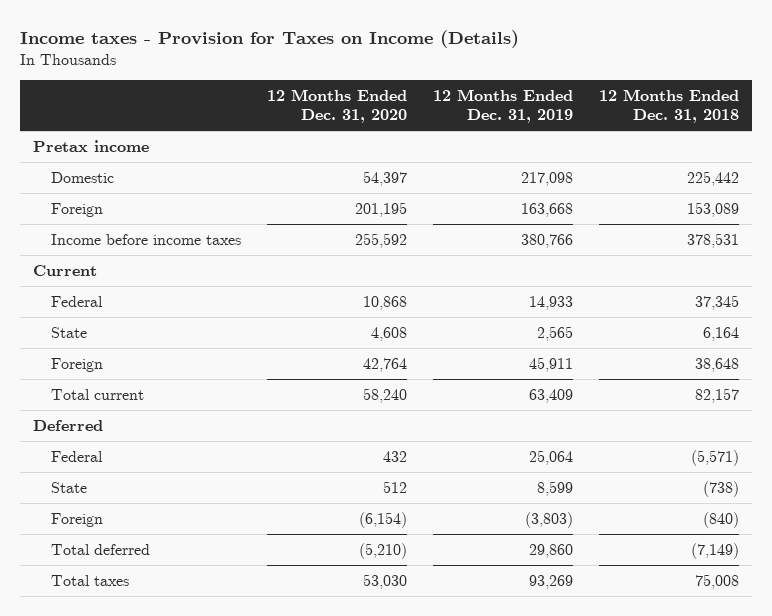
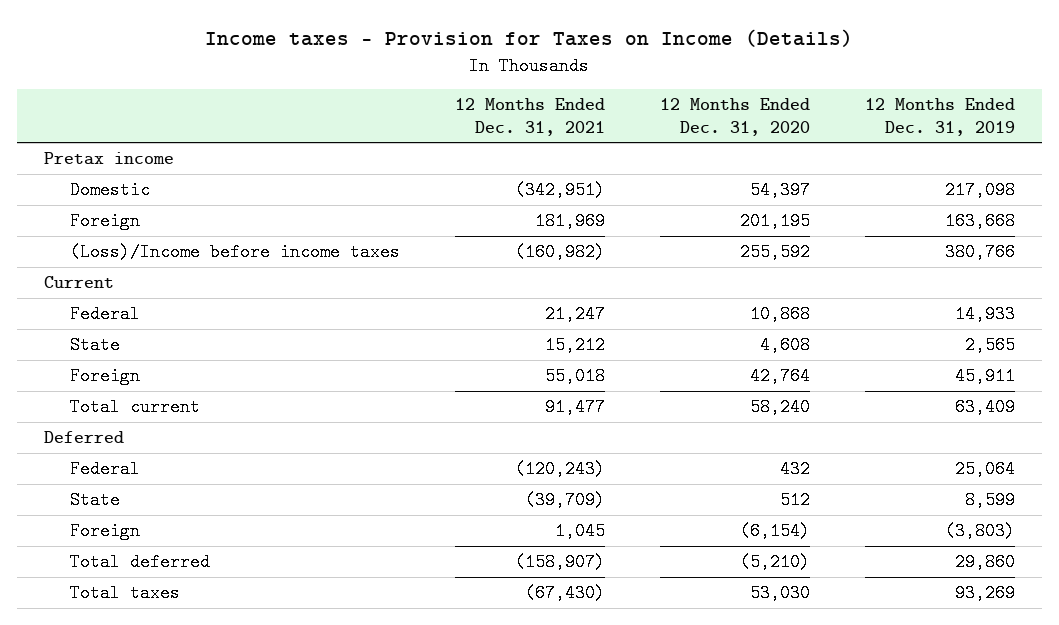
- | 12 Months Ended Dec. 31, 2020 | 12 Months Ended Dec. 31, 2019 | 12 Months Ended Dec. 31, 2018
+ | 12 Months Ended Dec. 31, 2021 | 12 Months Ended Dec. 31, 2020 | 12 Months Ended Dec. 31, 2019
- Income before income taxes | 255,592 | 380,766 | 378,531
+ (Loss)/Income before income taxes | (160,982) | 255,592 | 380,766

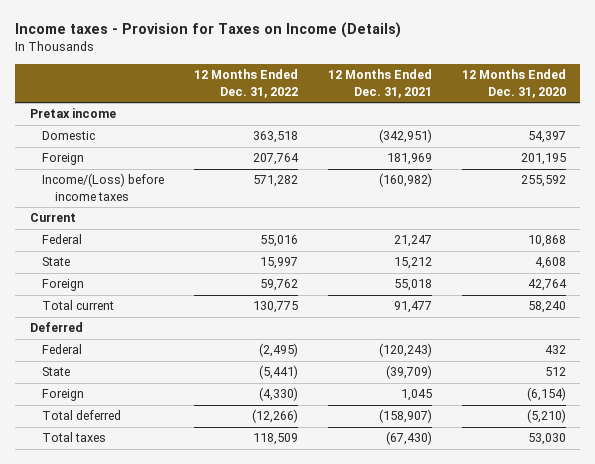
- | 12 Months Ended Dec. 31, 2021 | 12 Months Ended Dec. 31, 2020 | 12 Months Ended Dec. 31, 2019
+ | 12 Months Ended Dec. 31, 2022 | 12 Months Ended Dec. 31, 2021 | 12 Months Ended Dec. 31, 2020
- (Loss)/Income before income taxes | (160,982) | 255,592 | 380,766
+ Income/(Loss) before income taxes | 571,282 | (160,982) | 255,592

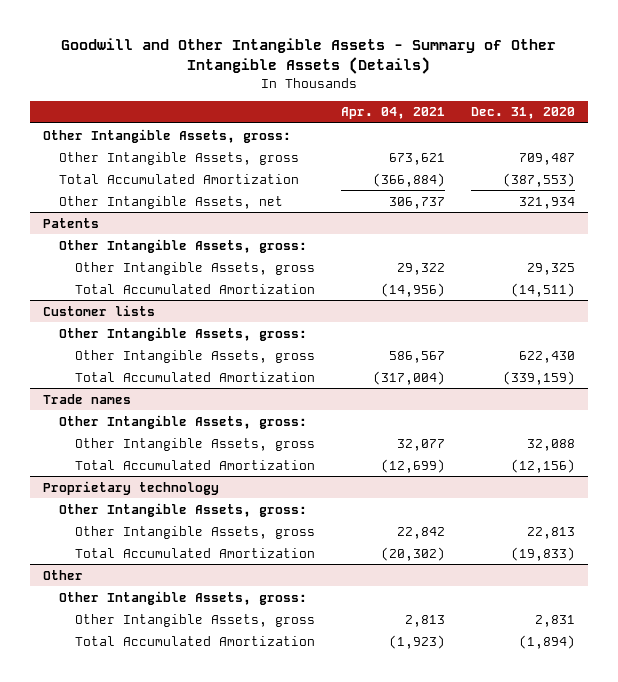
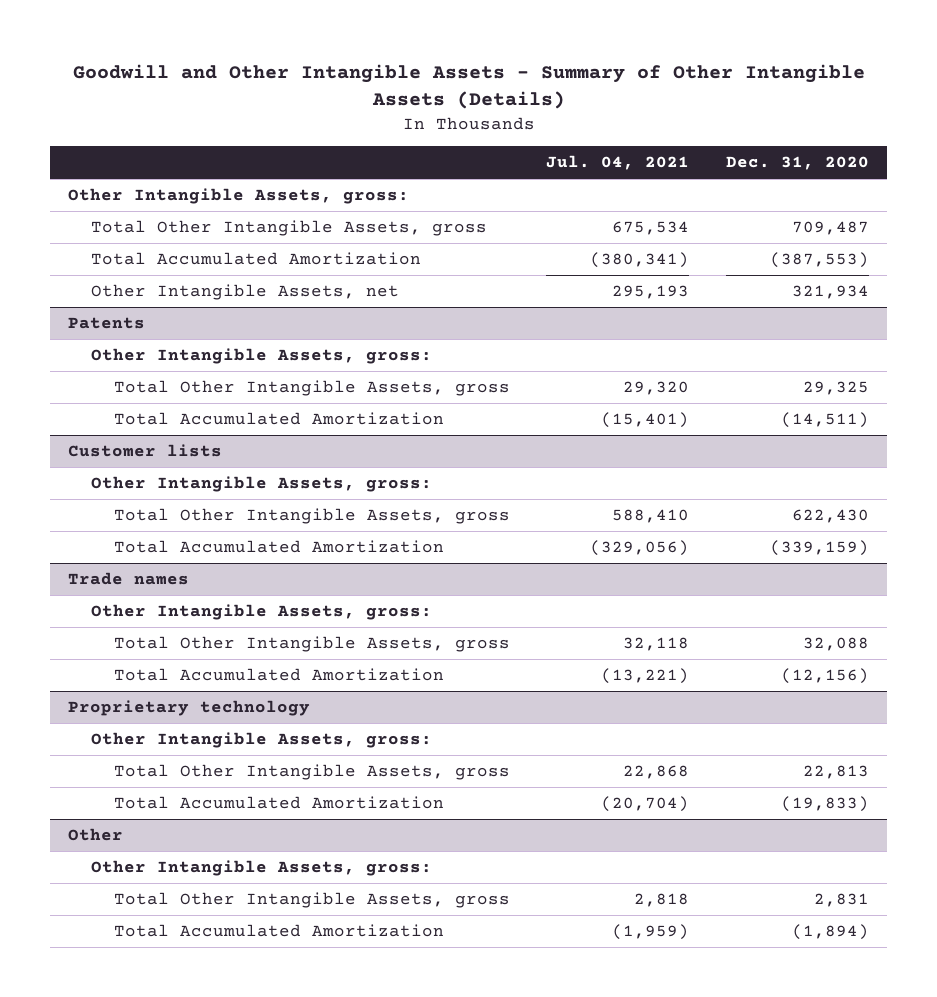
- | Apr. 04, 2021 | Dec. 31, 2020
+ | Jul. 04, 2021 | Dec. 31, 2020
- Other Intangible Assets, gross | 673,621 | 709,487
+ Total Other Intangible Assets, gross | 675,534 | 709,487
@ Patents
- Other Intangible Assets, gross | 29,322 | 29,325
+ Total Other Intangible Assets, gross | 29,320 | 29,325
@ Customer lists
- Other Intangible Assets, gross | 586,567 | 622,430
+ Total Other Intangible Assets, gross | 588,410 | 622,430
@ Trade names
- Other Intangible Assets, gross | 32,077 | 32,088
+ Total Other Intangible Assets, gross | 32,118 | 32,088
@ Proprietary technology
- Other Intangible Assets, gross | 22,842 | 22,813
+ Total Other Intangible Assets, gross | 22,868 | 22,813
@ Other
- Other Intangible Assets, gross | 2,813 | 2,831
+ Total Other Intangible Assets, gross | 2,818 | 2,831

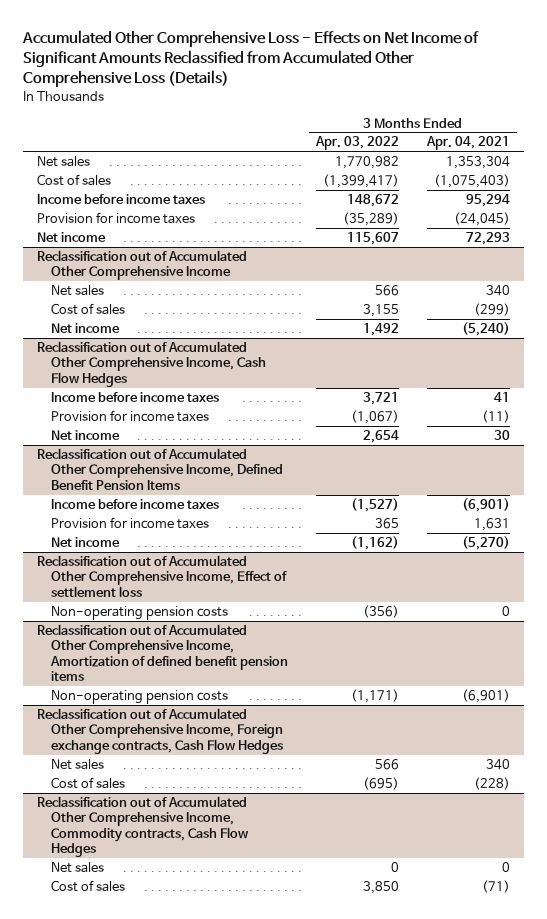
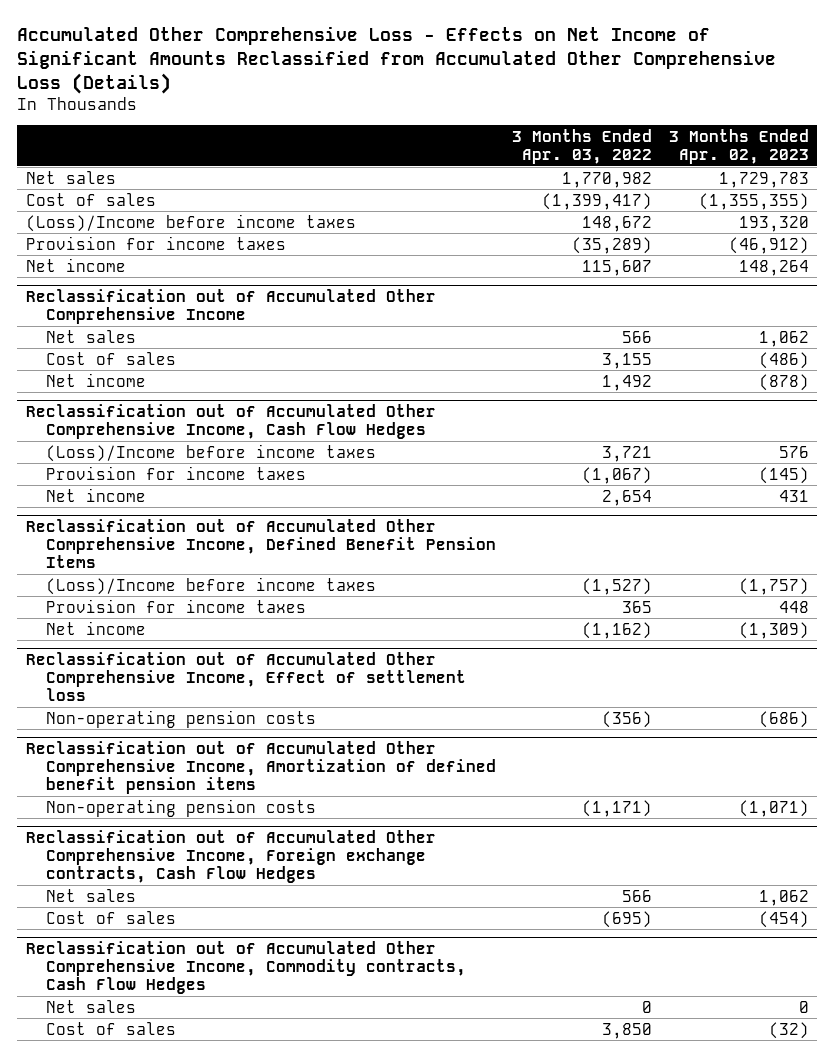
- | 3 Months Ended Apr. 03, 2022 | 3 Months Ended Apr. 04, 2021
+ | 3 Months Ended Apr. 03, 2022 | 3 Months Ended Apr. 02, 2023
- Income before income taxes | 148,672 | 95,294
+ (Loss)/Income before income taxes | 148,672 | 193,320
@ Reclassification out of Accumulated Other Comprehensive Income, Cash Flow Hedges
- Income before income taxes | 3,721 | 41
+ (Loss)/Income before income taxes | 3,721 | 576
@ Reclassification out of Accumulated Other Comprehensive Income, Defined Benefit Pension Items
- Income before income taxes | (1,527) | (6,901)
+ (Loss)/Income before income taxes | (1,527) | (1,757)

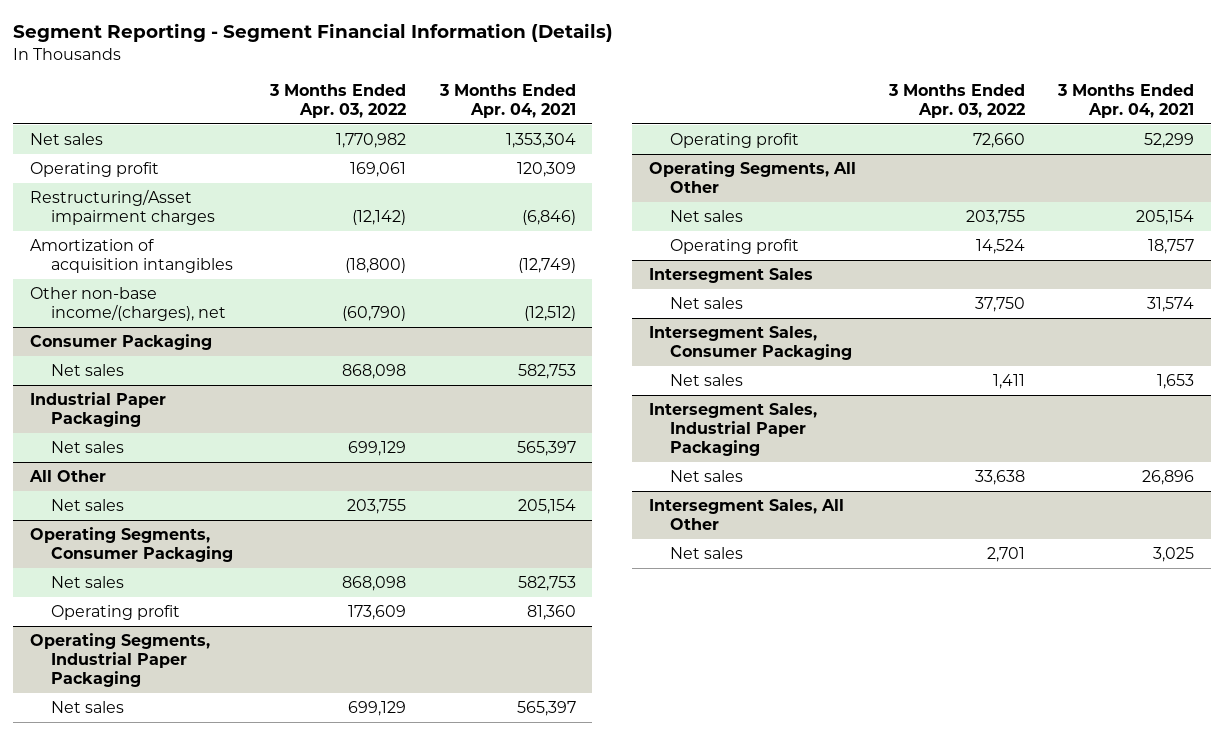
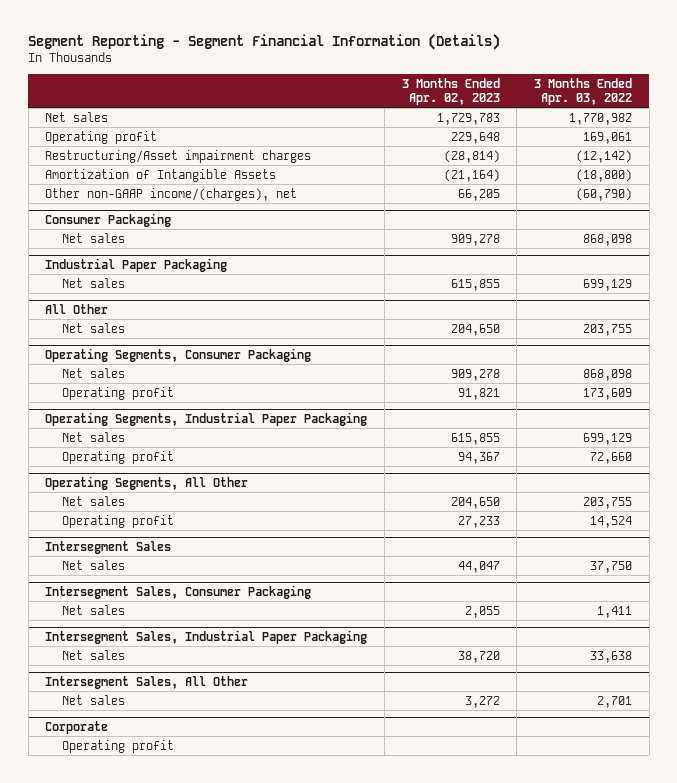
- | 3 Months Ended Apr. 03, 2022 | 3 Months Ended Apr. 04, 2021
+ | 3 Months Ended Apr. 02, 2023 | 3 Months Ended Apr. 03, 2022
- Amortization of acquisition intangibles | (18,800) | (12,749)
- Other non-base income/(charges), net | (60,790) | (12,512)
+ Amortization of Intangible Assets | (21,164) | (18,800)
+ Other non-GAAP income/(charges), net | 66,205 | (60,790)
+ Corporate
+ Operating profit

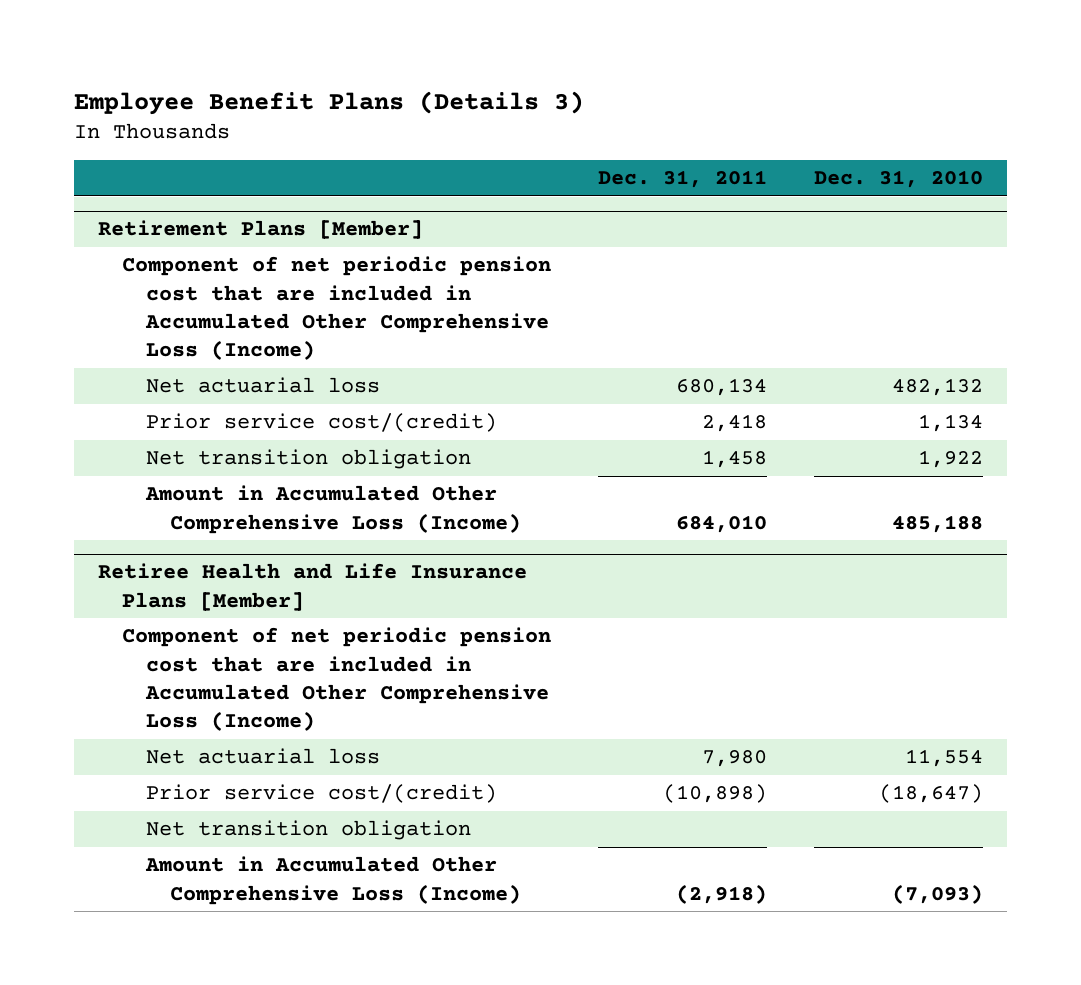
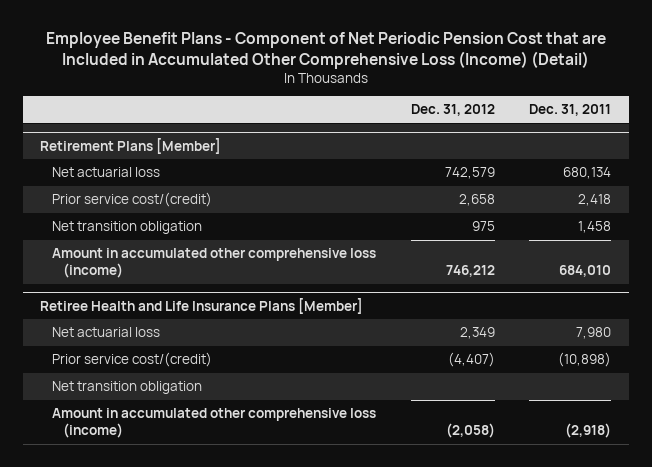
- Employee Benefit Plans (Details 3)
+ Employee Benefit Plans - Component of Net Periodic Pension Cost that are Included in Accumulated Other Comprehensive Loss (Income) (Detail)
- | Dec. 31, 2011 | Dec. 31, 2010
+ | Dec. 31, 2012 | Dec. 31, 2011
@ Retirement Plans [Member]
- Component of net periodic pension cost that are included in Accumulated Other Comprehensive Loss (Income)
- Amount in Accumulated Other Comprehensive Loss (Income) | 684,010 | 485,188
+ Amount in accumulated other comprehensive loss (income) | 746,212 | 684,010
@ Retiree Health and Life Insurance Plans [Member]
- Component of net periodic pension cost that are included in Accumulated Other Comprehensive Loss (Income)
- Amount in Accumulated Other Comprehensive Loss (Income) | (2,918) | (7,093)
+ Amount in accumulated other comprehensive loss (income) | (2,058) | (2,918)

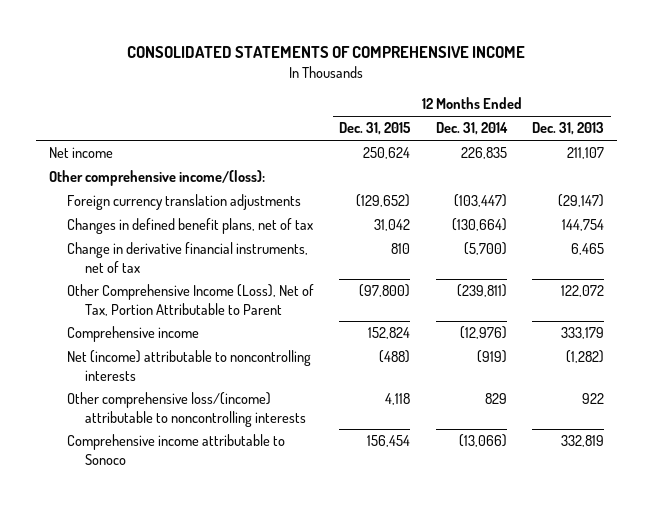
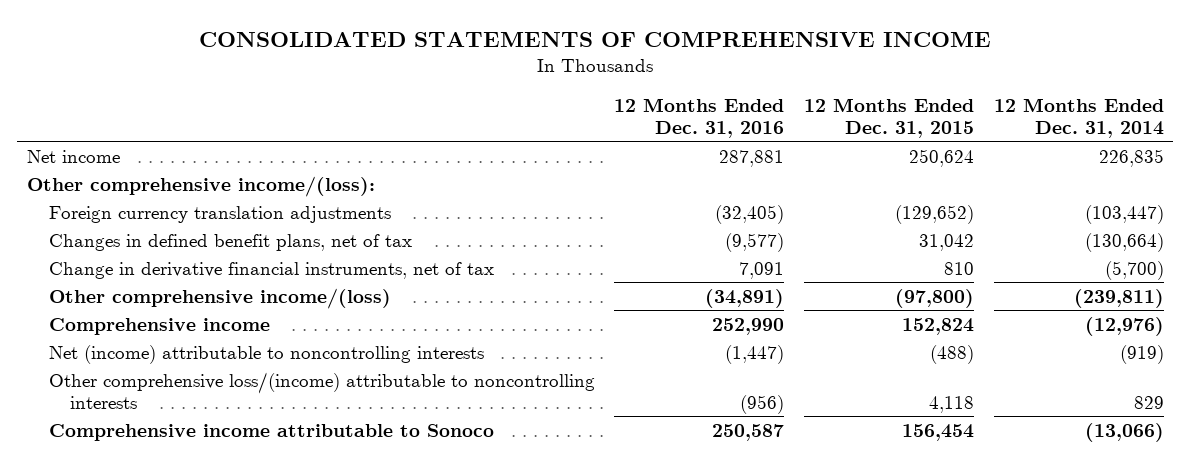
- | 12 Months Ended Dec. 31, 2015 | 12 Months Ended Dec. 31, 2014 | 12 Months Ended Dec. 31, 2013
+ | 12 Months Ended Dec. 31, 2016 | 12 Months Ended Dec. 31, 2015 | 12 Months Ended Dec. 31, 2014
- Other Comprehensive Income (Loss), Net of Tax, Portion Attributable to Parent | (97,800) | (239,811) | 122,072
+ Other comprehensive income/(loss) | (34,891) | (97,800) | (239,811)

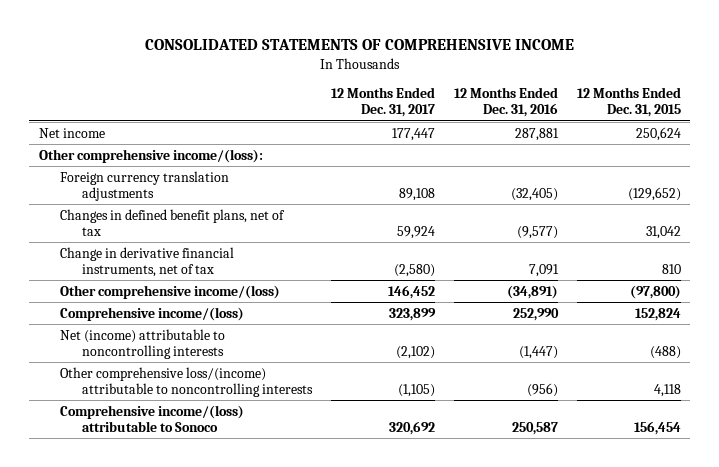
- | 12 Months Ended Dec. 31, 2016 | 12 Months Ended Dec. 31, 2015 | 12 Months Ended Dec. 31, 2014
+ | 12 Months Ended Dec. 31, 2017 | 12 Months Ended Dec. 31, 2016 | 12 Months Ended Dec. 31, 2015
- Comprehensive income | 252,990 | 152,824 | (12,976)
+ Comprehensive income/(loss) | 323,899 | 252,990 | 152,824
- Comprehensive income attributable to Sonoco | 250,587 | 156,454 | (13,066)
+ Comprehensive income/(loss) attributable to Sonoco | 320,692 | 250,587 | 156,454

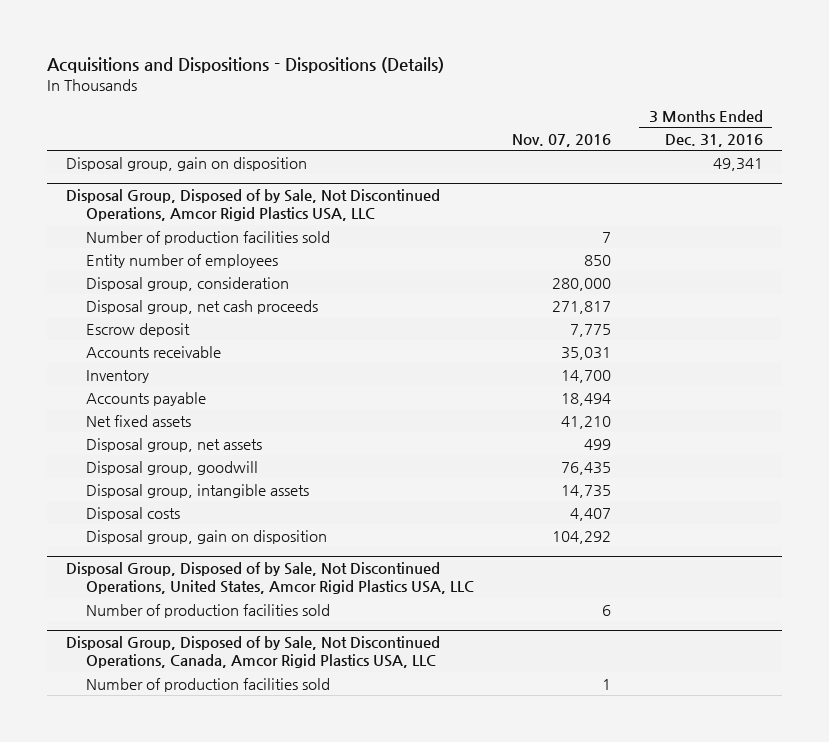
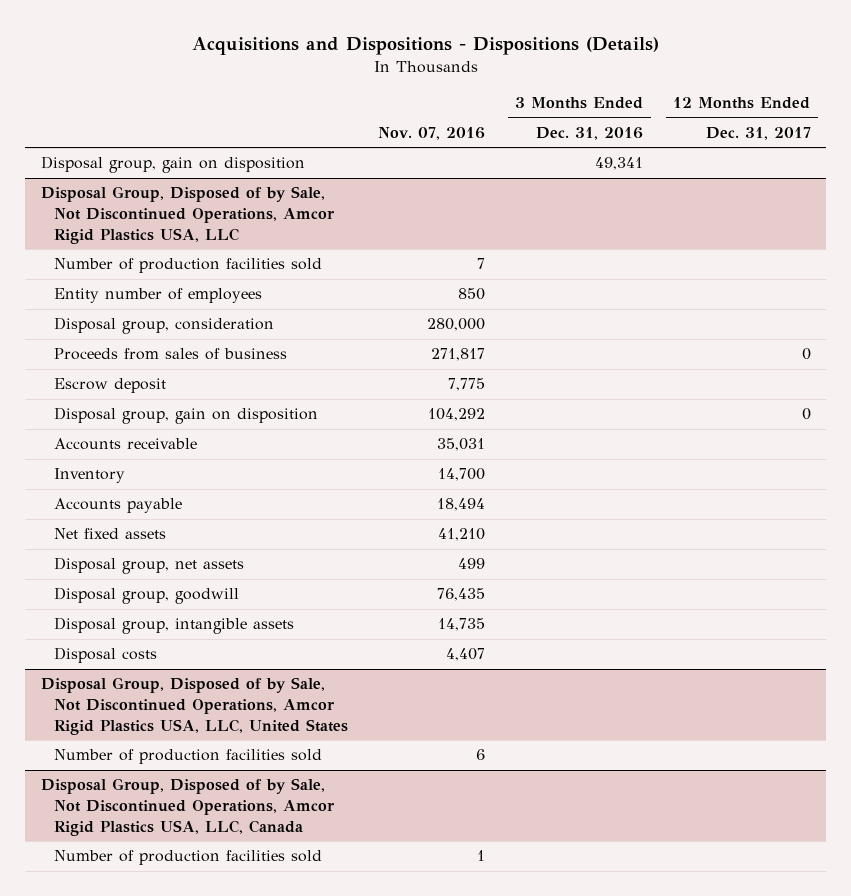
- | Nov. 07, 2016 | 3 Months Ended Dec. 31, 2016
+ | Nov. 07, 2016 | 3 Months Ended Dec. 31, 2016 | 12 Months Ended Dec. 31, 2017
@ Disposal Group, Disposed of by Sale, Not Discontinued Operations, Amcor Rigid Plastics USA, LLC
- Disposal group, net cash proceeds | 271,817 |
+ Proceeds from sales of business | 271,817 | | 0
moved up: Disposal group, gain on disposition | 104,292 | | 0
- Disposal Group, Disposed of by Sale, Not Discontinued Operations, United States, Amcor Rigid Plastics USA, LLC
+ Disposal Group, Disposed of by Sale, Not Discontinued Operations, Amcor Rigid Plastics USA, LLC, United States
- Disposal Group, Disposed of by Sale, Not Discontinued Operations, Canada, Amcor Rigid Plastics USA, LLC
+ Disposal Group, Disposed of by Sale, Not Discontinued Operations, Amcor Rigid Plastics USA, LLC, Canada

